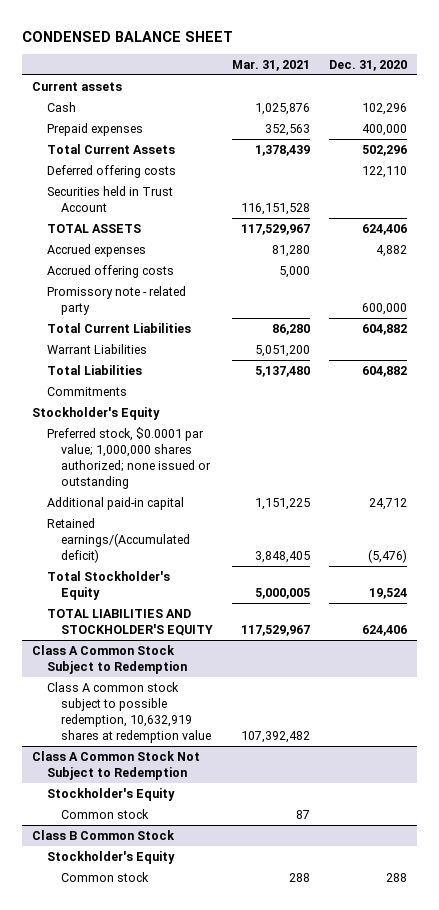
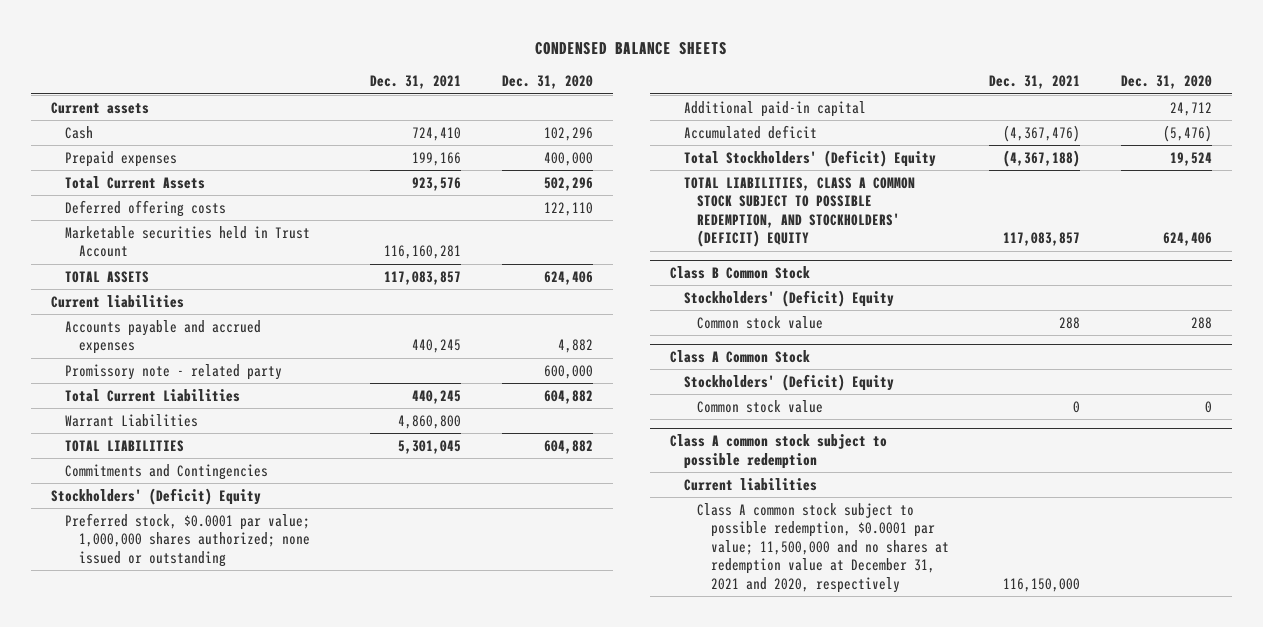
- CONDENSED BALANCE SHEET
+ CONDENSED BALANCE SHEETS
- | Mar. 31, 2021 | Dec. 31, 2020
+ | Dec. 31, 2021 | Dec. 31, 2020
- Securities held in Trust Account | 116,151,528 |
+ Marketable securities held in Trust Account | 116,160,281 |
- Accrued expenses | 81,280 | 4,882
- Accrued offering costs | 5,000 |
+ Current liabilities
+ Accounts payable and accrued expenses | 440,245 | 4,882
- Total Liabilities | 5,137,480 | 604,882
- Commitments
- Stockholder's Equity
+ TOTAL LIABILITIES | 5,301,045 | 604,882
+ Commitments and Contingencies
+ Stockholders' (Deficit) Equity
- Retained earnings/(Accumulated deficit) | 3,848,405 | (5,476)
- Total Stockholder's Equity | 5,000,005 | 19,524
- TOTAL LIABILITIES AND STOCKHOLDER'S EQUITY | 117,529,967 | 624,406
- Class A Common Stock Subject to Redemption
- Class A common stock subject to possible redemption, 10,632,919 shares at redemption value | 107,392,482 |
- Class A Common Stock Not Subject to Redemption
- Stockholder's Equity
- Common stock | 87 |
+ Accumulated deficit | (4,367,476) | (5,476)
+ Total Stockholders' (Deficit) Equity | (4,367,188) | 19,524
+ TOTAL LIABILITIES, CLASS A COMMON STOCK SUBJECT TO POSSIBLE REDEMPTION, AND STOCKHOLDERS' (DEFICIT) EQUITY | 117,083,857 | 624,406
@ Class B Common Stock
- Stockholder's Equity
- Common stock | 288 | 288
+ Stockholders' (Deficit) Equity
+ Common stock value | 288 | 288
+ Class A Common Stock
+ Stockholders' (Deficit) Equity
+ Common stock value | 0 | 0
+ Class A common stock subject to possible redemption
+ Current liabilities
+ Class A common stock subject to possible redemption, $0.0001 par value; 11,500,000 and no shares at redemption value at December 31, 2021 and 2020, respectively | 116,150,000 |

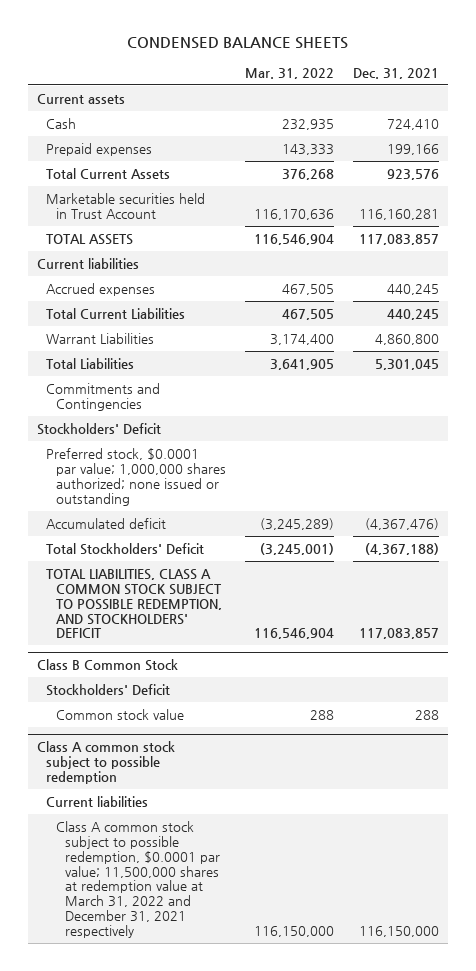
- | Dec. 31, 2021 | Dec. 31, 2020
+ | Mar. 31, 2022 | Dec. 31, 2021
- Deferred offering costs | | 122,110
- Accounts payable and accrued expenses | 440,245 | 4,882
- Promissory note - related party | | 600,000
+ Accrued expenses | 467,505 | 440,245
- TOTAL LIABILITIES | 5,301,045 | 604,882
+ Total Liabilities | 3,641,905 | 5,301,045
- Stockholders' (Deficit) Equity
+ Stockholders' Deficit
- Additional paid-in capital | | 24,712
- Total Stockholders' (Deficit) Equity | (4,367,188) | 19,524
- TOTAL LIABILITIES, CLASS A COMMON STOCK SUBJECT TO POSSIBLE REDEMPTION, AND STOCKHOLDERS' (DEFICIT) EQUITY | 117,083,857 | 624,406
+ Total Stockholders' Deficit | (3,245,001) | (4,367,188)
+ TOTAL LIABILITIES, CLASS A COMMON STOCK SUBJECT TO POSSIBLE REDEMPTION, AND STOCKHOLDERS' DEFICIT | 116,546,904 | 117,083,857
@ Class B Common Stock
- Stockholders' (Deficit) Equity
+ Stockholders' Deficit
- Class A Common Stock
- Stockholders' (Deficit) Equity
- Common stock value | 0 | 0
@ Class A common stock subject to possible redemption
- Class A common stock subject to possible redemption, $0.0001 par value; 11,500,000 and no shares at redemption value at December 31, 2021 and 2020, respectively | 116,150,000 |
+ Class A common stock subject to possible redemption, $0.0001 par value; 11,500,000 shares at redemption value at March 31, 2022 and December 31, 2021 respectively | 116,150,000 | 116,150,000

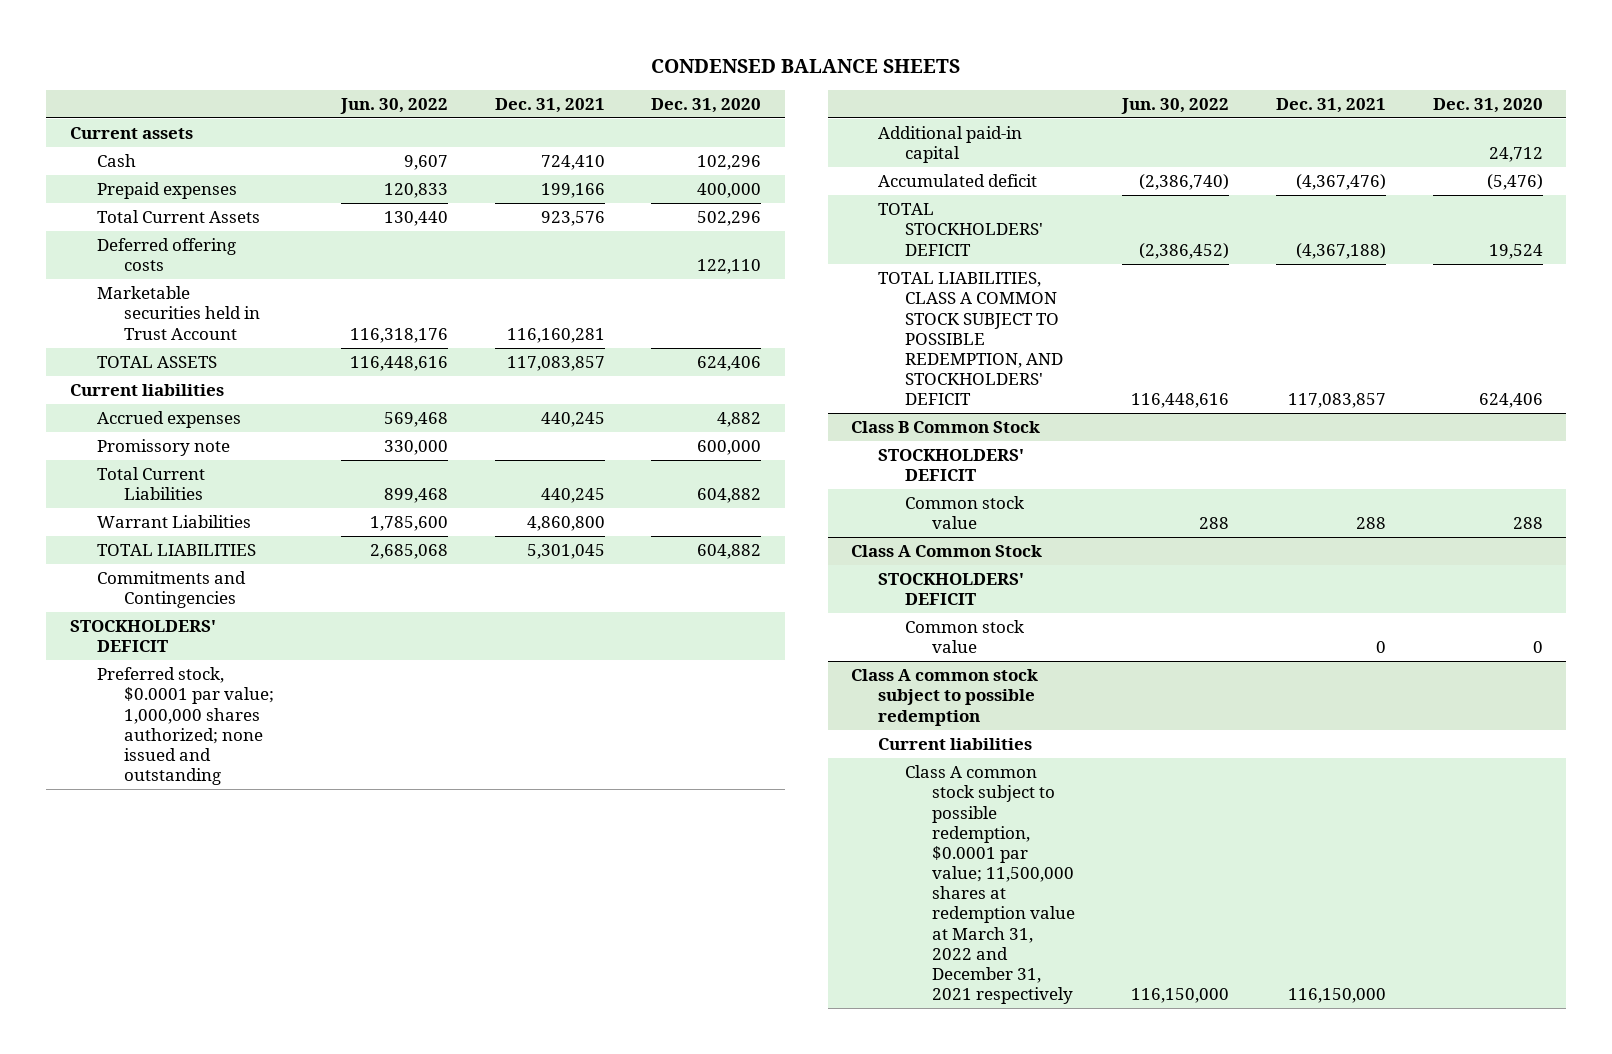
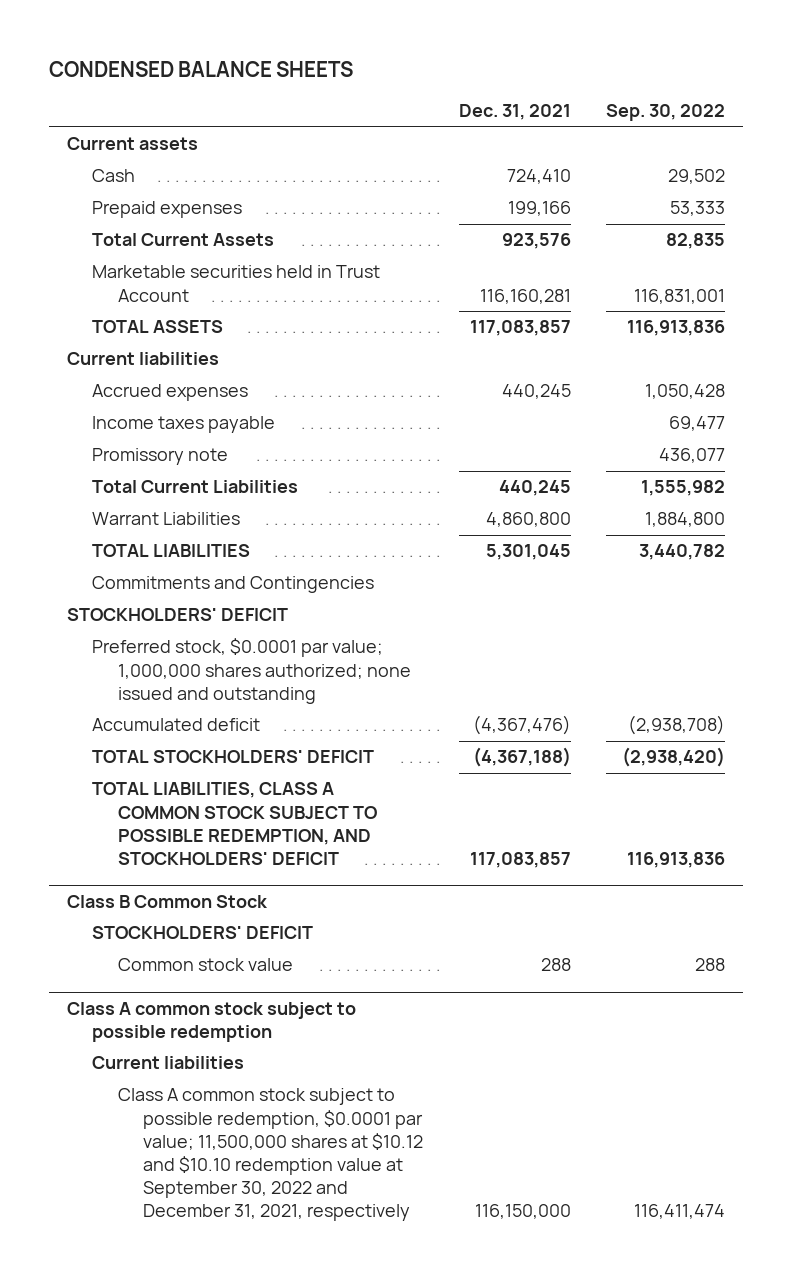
- | Jun. 30, 2022 | Dec. 31, 2021 | Dec. 31, 2020
+ | Dec. 31, 2021 | Sep. 30, 2022
- Deferred offering costs | | | 122,110
+ Income taxes payable | | 69,477
- Additional paid-in capital | | | 24,712
- Class A Common Stock
- STOCKHOLDERS' DEFICIT
- Common stock value | | 0 | 0
@ Class A common stock subject to possible redemption
- Class A common stock subject to possible redemption, $0.0001 par value; 11,500,000 shares at redemption value at March 31, 2022 and December 31, 2021 respectively | 116,150,000 | 116,150,000 |
+ Class A common stock subject to possible redemption, $0.0001 par value; 11,500,000 shares at $10.12 and $10.10 redemption value at September 30, 2022 and December 31, 2021, respectively | 116,150,000 | 116,411,474

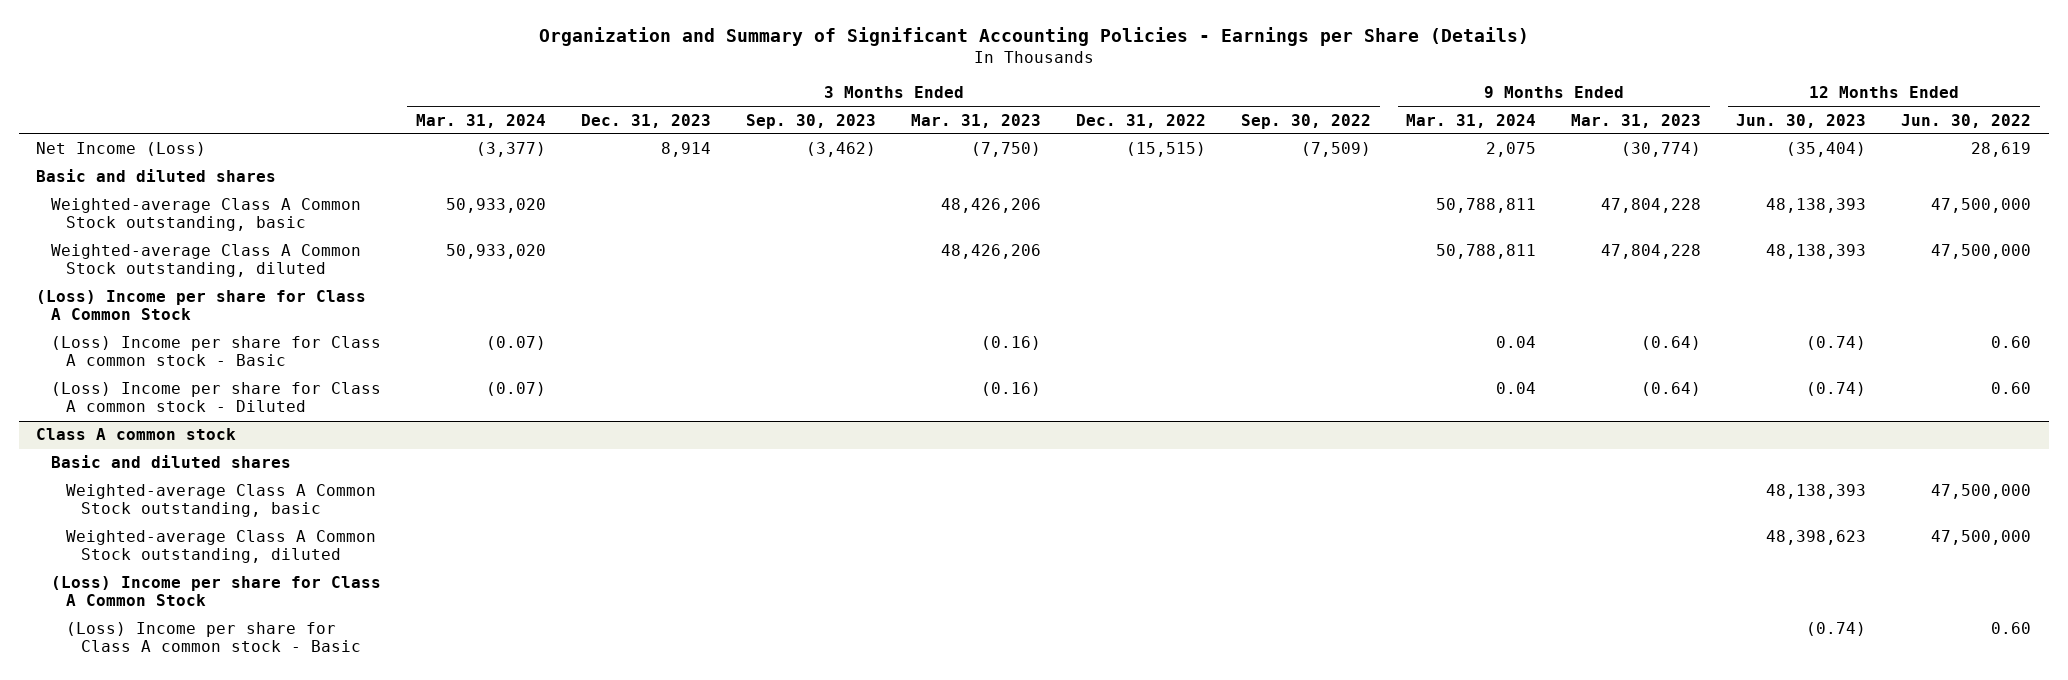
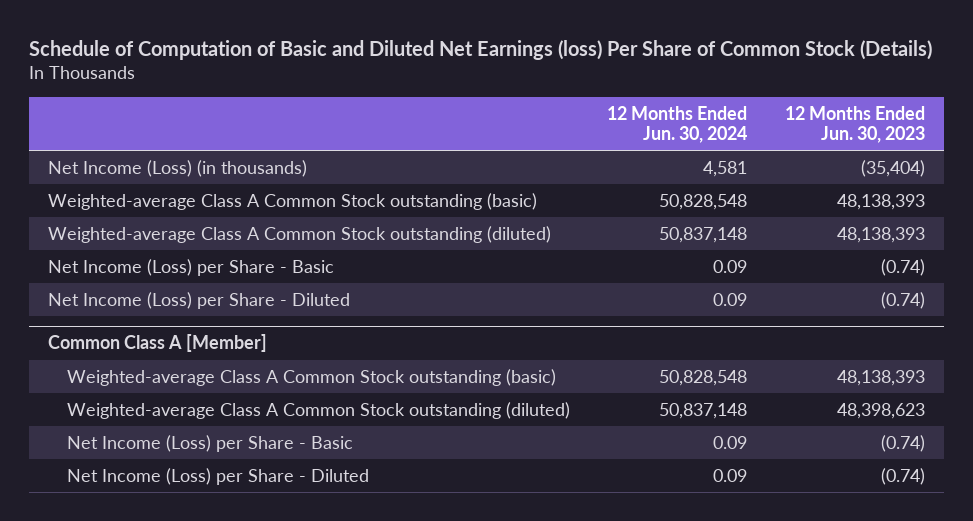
- Organization and Summary of Significant Accounting Policies - Earnings per Share (Details)
+ Schedule of Computation of Basic and Diluted Net Earnings (loss) Per Share of Common Stock (Details)
- | 3 Months Ended Mar. 31, 2024 | 3 Months Ended Dec. 31, 2023 | 3 Months Ended Sep. 30, 2023 | 3 Months Ended Mar. 31, 2023 | 3 Months Ended Dec. 31, 2022 | 3 Months Ended Sep. 30, 2022 | 9 Months Ended Mar. 31, 2024 | 9 Months Ended Mar. 31, 2023 | 12 Months Ended Jun. 30, 2023 | 12 Months Ended Jun. 30, 2022
+ | 12 Months Ended Jun. 30, 2024 | 12 Months Ended Jun. 30, 2023
- Net Income (Loss) | (3,377) | 8,914 | (3,462) | (7,750) | (15,515) | (7,509) | 2,075 | (30,774) | (35,404) | 28,619
- Basic and diluted shares
- Weighted-average Class A Common Stock outstanding, basic | 50,933,020 | | | 48,426,206 | | | 50,788,811 | 47,804,228 | 48,138,393 | 47,500,000
- Weighted-average Class A Common Stock outstanding, diluted | 50,933,020 | | | 48,426,206 | | | 50,788,811 | 47,804,228 | 48,138,393 | 47,500,000
- (Loss) Income per share for Class A Common Stock
- (Loss) Income per share for Class A common stock - Basic | (0.07) | | | (0.16) | | | 0.04 | (0.64) | (0.74) | 0.60
- (Loss) Income per share for Class A common stock - Diluted | (0.07) | | | (0.16) | | | 0.04 | (0.64) | (0.74) | 0.60
- Class A common stock
- Basic and diluted shares
- Weighted-average Class A Common Stock outstanding, basic | | | | | | | | | 48,138,393 | 47,500,000
- Weighted-average Class A Common Stock outstanding, diluted | | | | | | | | | 48,398,623 | 47,500,000
- (Loss) Income per share for Class A Common Stock
- (Loss) Income per share for Class A common stock - Basic | | | | | | | | | (0.74) | 0.60
+ Net Income (Loss) (in thousands) | 4,581 | (35,404)
+ Weighted-average Class A Common Stock outstanding (basic) | 50,828,548 | 48,138,393
+ Weighted-average Class A Common Stock outstanding (diluted) | 50,837,148 | 48,138,393
+ Net Income (Loss) per Share - Basic | 0.09 | (0.74)
+ Net Income (Loss) per Share - Diluted | 0.09 | (0.74)
+ Common Class A [Member]
+ Weighted-average Class A Common Stock outstanding (basic) | 50,828,548 | 48,138,393
+ Weighted-average Class A Common Stock outstanding (diluted) | 50,837,148 | 48,398,623
+ Net Income (Loss) per Share - Basic | 0.09 | (0.74)
+ Net Income (Loss) per Share - Diluted | 0.09 | (0.74)

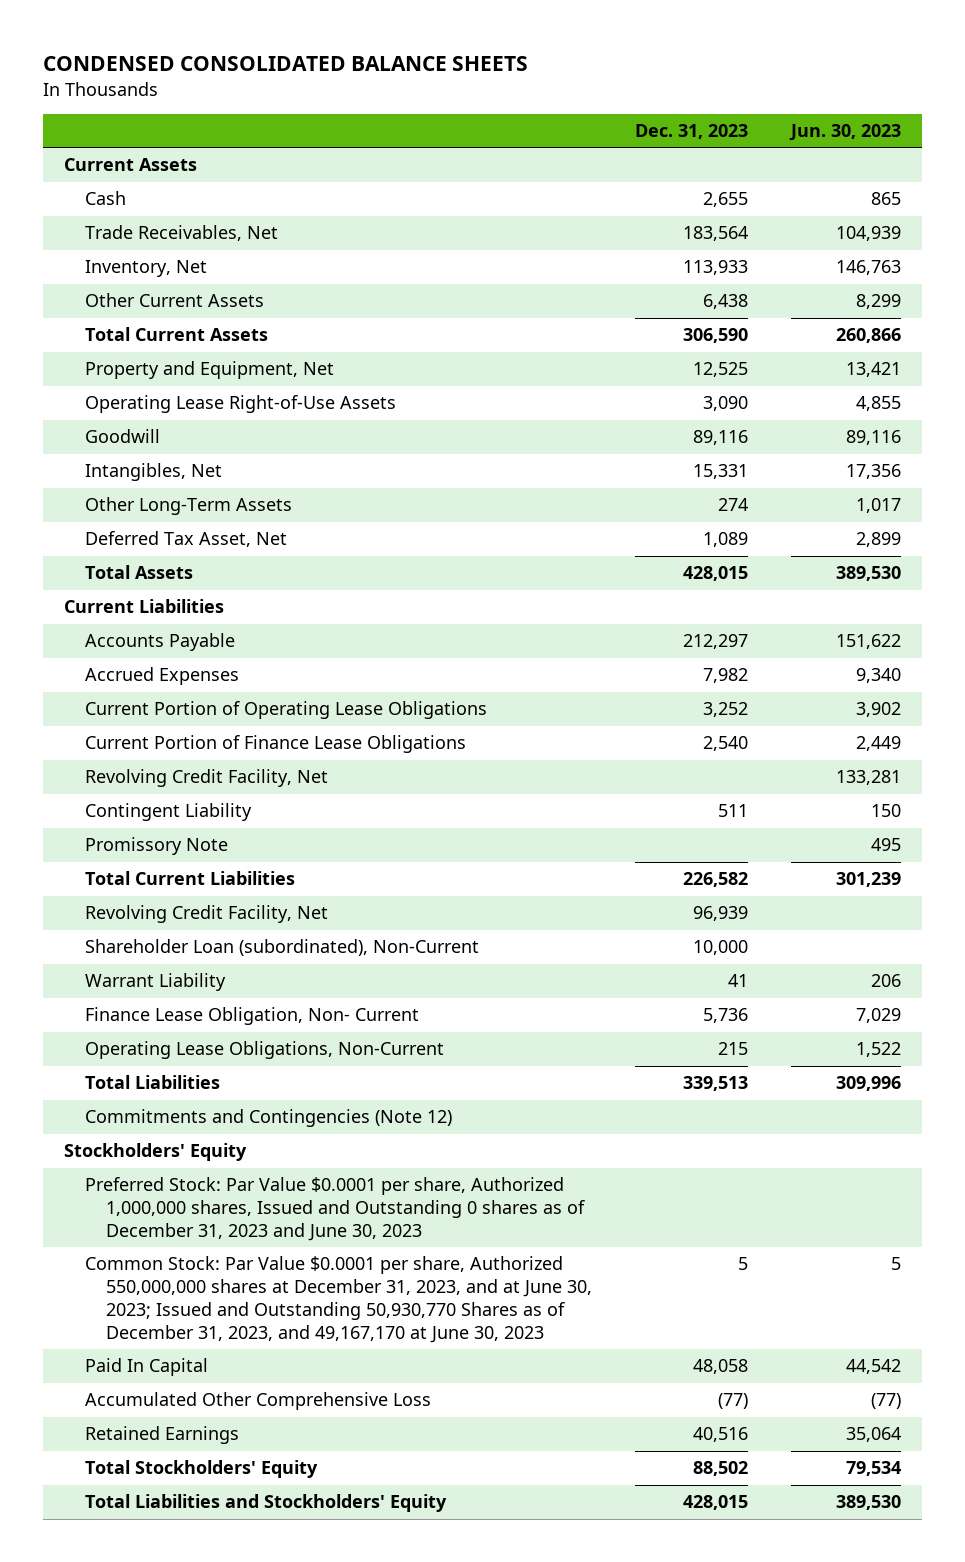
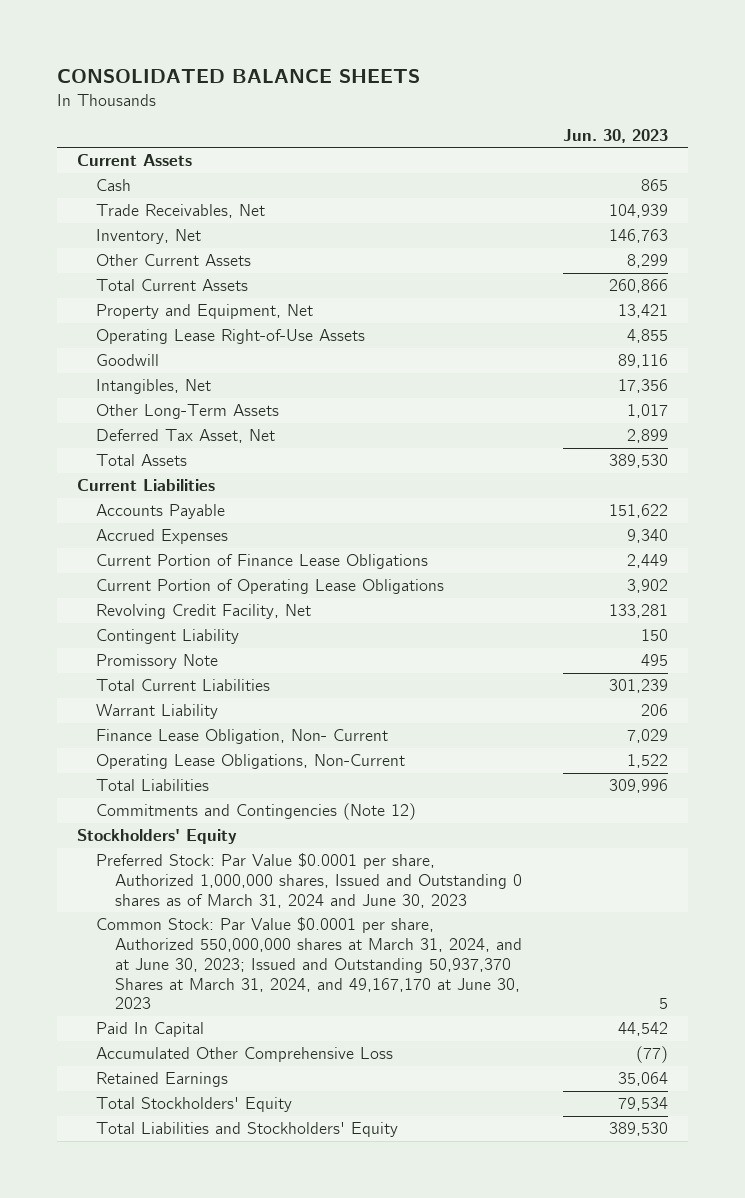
- CONDENSED CONSOLIDATED BALANCE SHEETS
+ CONSOLIDATED BALANCE SHEETS
- | Dec. 31, 2023 | Jun. 30, 2023
+ | Jun. 30, 2023
moved down: Current Portion of Operating Lease Obligations | 3,902
- Revolving Credit Facility, Net | 96,939 |
- Shareholder Loan (subordinated), Non-Current | 10,000 |
- Preferred Stock: Par Value $0.0001 per share, Authorized 1,000,000 shares, Issued and Outstanding 0 shares as of December 31, 2023 and June 30, 2023
- Common Stock: Par Value $0.0001 per share, Authorized 550,000,000 shares at December 31, 2023, and at June 30, 2023; Issued and Outstanding 50,930,770 Shares as of December 31, 2023, and 49,167,170 at June 30, 2023 | 5 | 5
+ Preferred Stock: Par Value $0.0001 per share, Authorized 1,000,000 shares, Issued and Outstanding 0 shares as of March 31, 2024 and June 30, 2023
+ Common Stock: Par Value $0.0001 per share, Authorized 550,000,000 shares at March 31, 2024, and at June 30, 2023; Issued and Outstanding 50,937,370 Shares at March 31, 2024, and 49,167,170 at June 30, 2023 | 5

